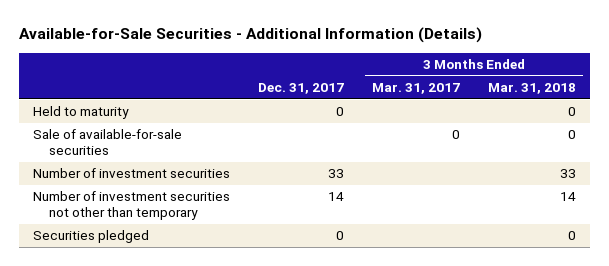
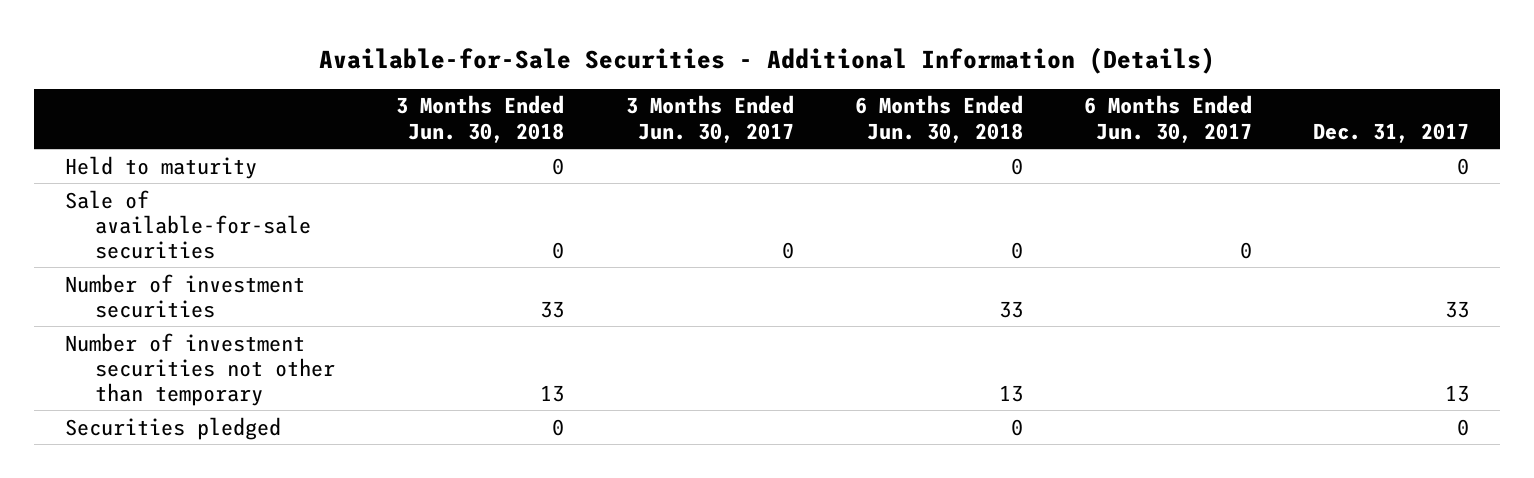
- | Dec. 31, 2017 | 3 Months Ended Mar. 31, 2017 | 3 Months Ended Mar. 31, 2018
+ | 3 Months Ended Jun. 30, 2018 | 3 Months Ended Jun. 30, 2017 | 6 Months Ended Jun. 30, 2018 | 6 Months Ended Jun. 30, 2017 | Dec. 31, 2017
- Number of investment securities not other than temporary | 14 | | 14
+ Number of investment securities not other than temporary | 13 | | 13 | | 13

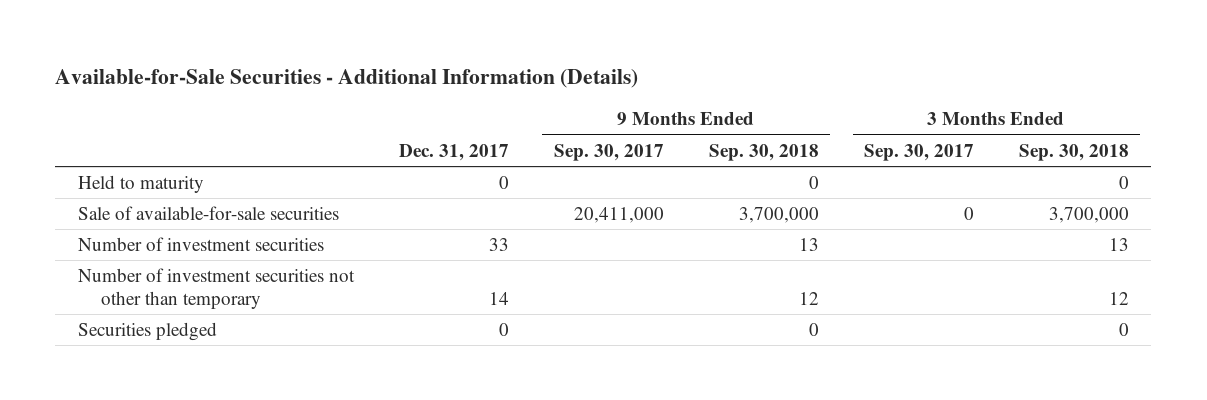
- | 3 Months Ended Jun. 30, 2018 | 3 Months Ended Jun. 30, 2017 | 6 Months Ended Jun. 30, 2018 | 6 Months Ended Jun. 30, 2017 | Dec. 31, 2017
+ | Dec. 31, 2017 | 9 Months Ended Sep. 30, 2017 | 9 Months Ended Sep. 30, 2018 | 3 Months Ended Sep. 30, 2017 | 3 Months Ended Sep. 30, 2018
- Number of investment securities not other than temporary | 13 | | 13 | | 13
+ Number of investment securities not other than temporary | 14 | | 12 | | 12

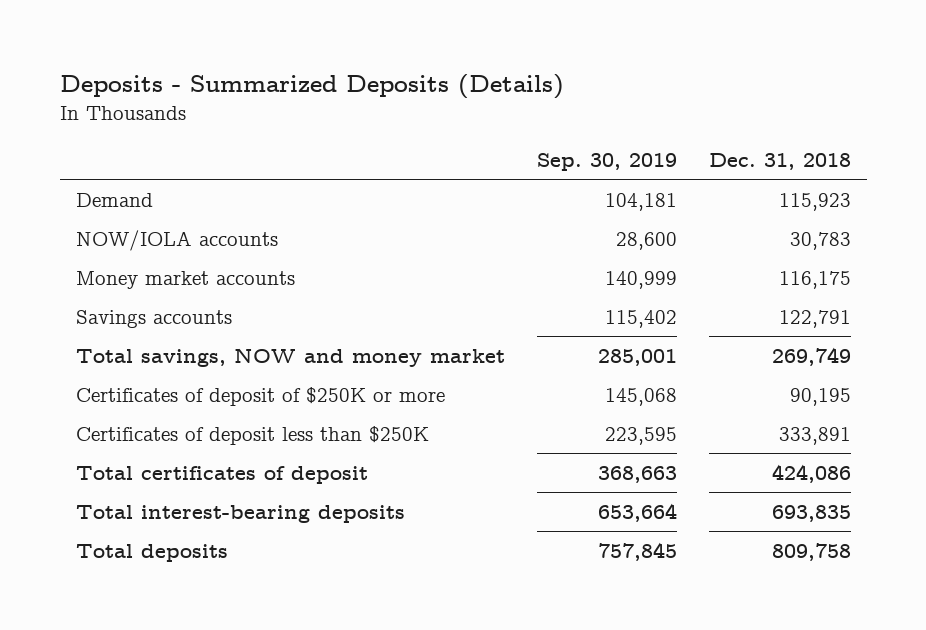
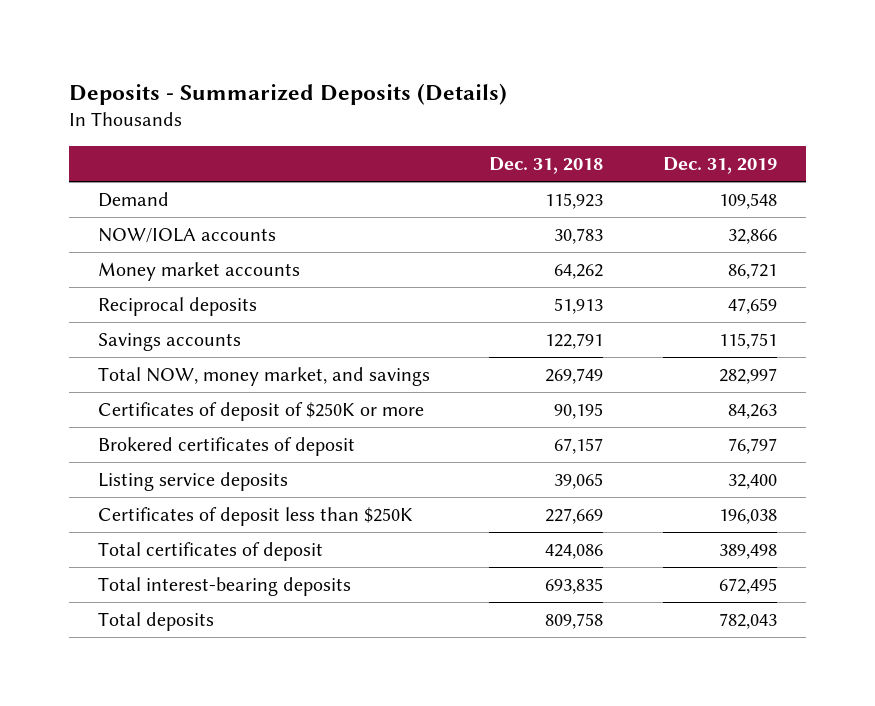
- | Sep. 30, 2019 | Dec. 31, 2018
+ | Dec. 31, 2018 | Dec. 31, 2019
- Money market accounts | 140,999 | 116,175
+ Money market accounts | 64,262 | 86,721
+ Reciprocal deposits | 51,913 | 47,659
- Total savings, NOW and money market | 285,001 | 269,749
+ Total NOW, money market, and savings | 269,749 | 282,997
- Certificates of deposit less than $250K | 223,595 | 333,891
+ Brokered certificates of deposit | 67,157 | 76,797
+ Listing service deposits | 39,065 | 32,400
+ Certificates of deposit less than $250K | 227,669 | 196,038

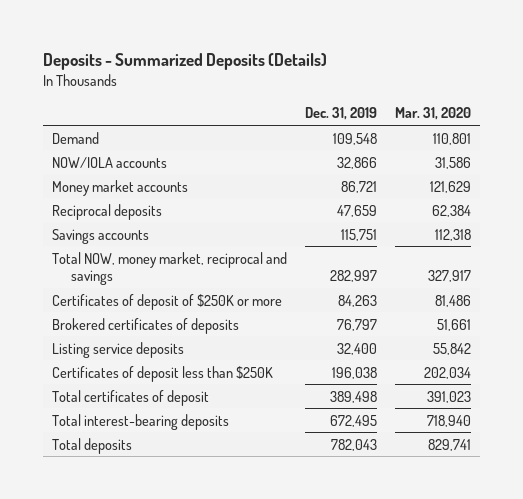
- | Dec. 31, 2018 | Dec. 31, 2019
+ | Dec. 31, 2019 | Mar. 31, 2020
- Total NOW, money market, and savings | 269,749 | 282,997
+ Total NOW, money market, reciprocal and savings | 282,997 | 327,917
- Brokered certificates of deposit | 67,157 | 76,797
+ Brokered certificates of deposits | 76,797 | 51,661

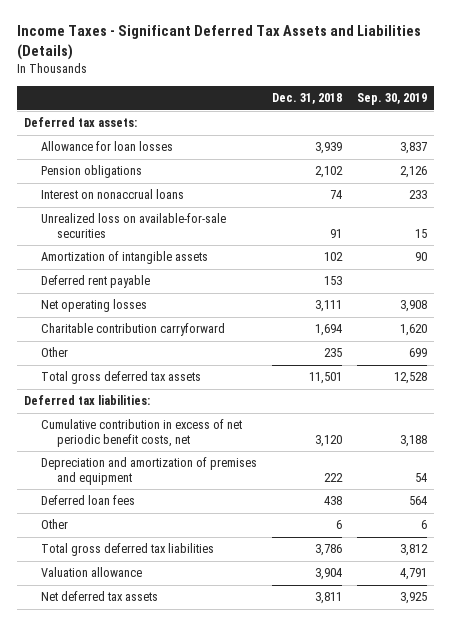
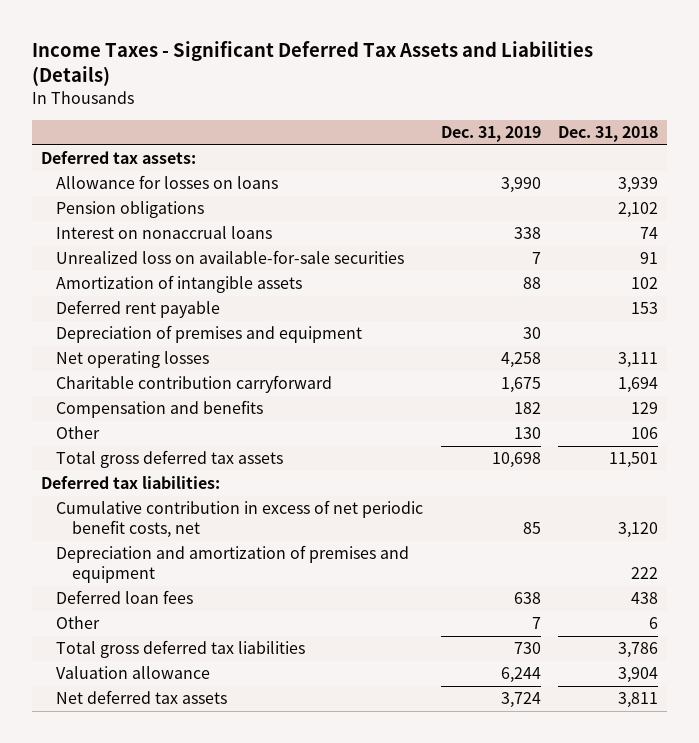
- | Dec. 31, 2018 | Sep. 30, 2019
+ | Dec. 31, 2019 | Dec. 31, 2018
- Allowance for loan losses | 3,939 | 3,837
+ Allowance for losses on loans | 3,990 | 3,939
+ Depreciation of premises and equipment | 30 |
- Other | 235 | 699
+ Compensation and benefits | 182 | 129
+ Other | 130 | 106

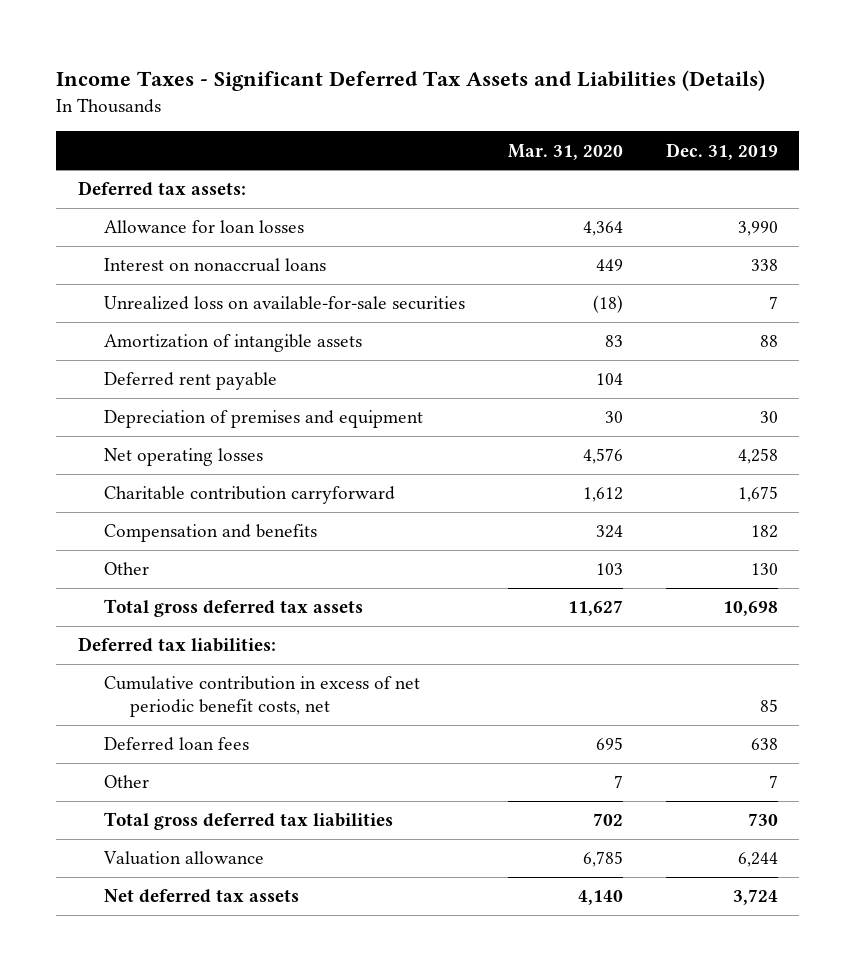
- | Dec. 31, 2019 | Dec. 31, 2018
+ | Mar. 31, 2020 | Dec. 31, 2019
- Allowance for losses on loans | 3,990 | 3,939
- Pension obligations | | 2,102
+ Allowance for loan losses | 4,364 | 3,990
- Depreciation and amortization of premises and equipment | | 222

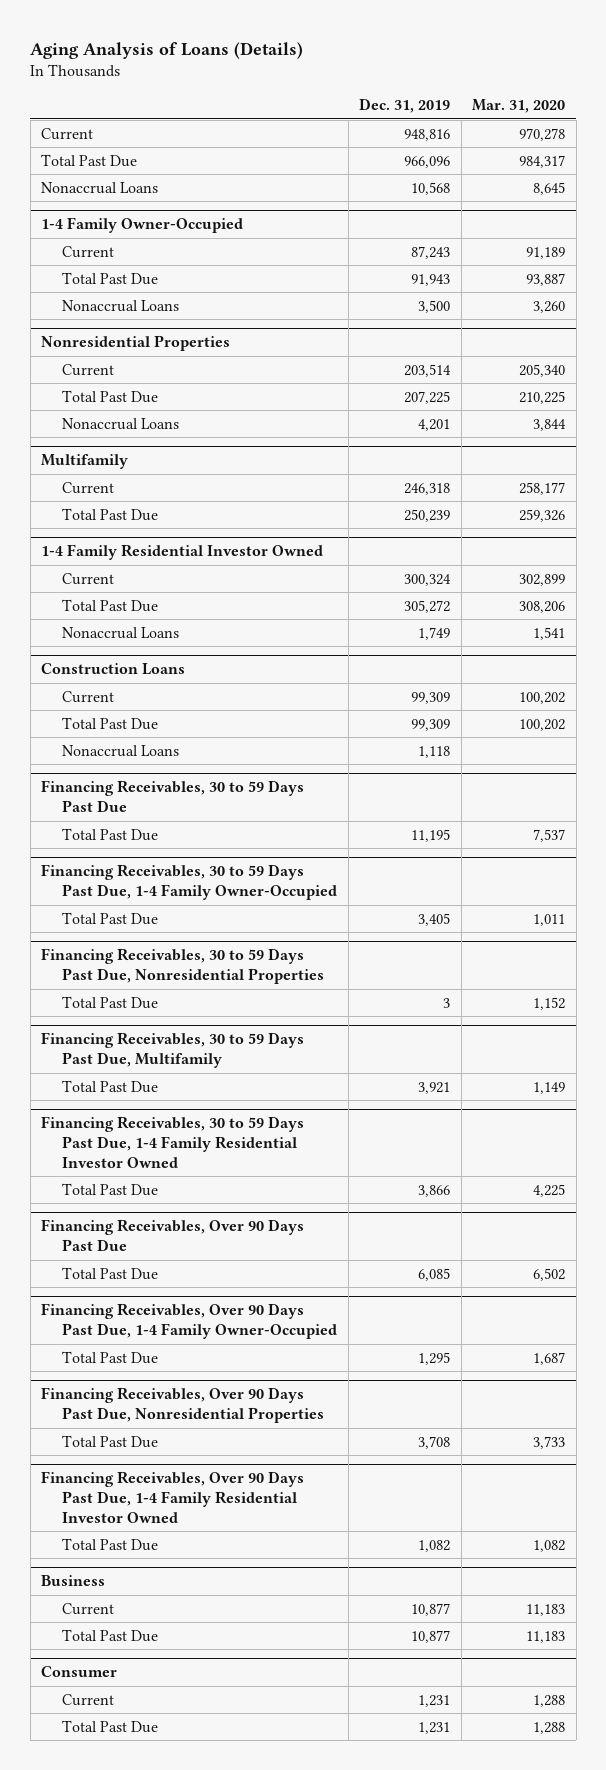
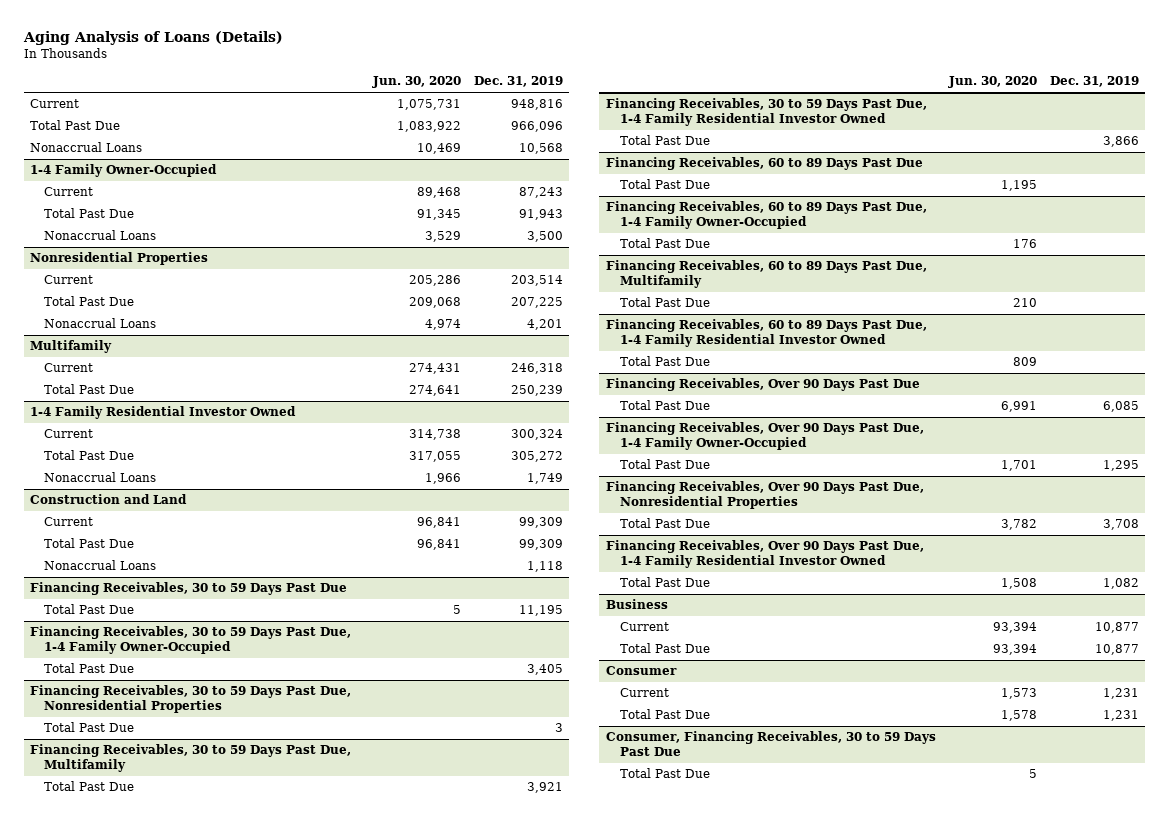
- | Dec. 31, 2019 | Mar. 31, 2020
+ | Jun. 30, 2020 | Dec. 31, 2019
- Construction Loans
+ Construction and Land
+ Financing Receivables, 60 to 89 Days Past Due
+ Total Past Due | 1,195 |
+ Financing Receivables, 60 to 89 Days Past Due, 1-4 Family Owner-Occupied
+ Total Past Due | 176 |
+ Financing Receivables, 60 to 89 Days Past Due, Multifamily
+ Total Past Due | 210 |
+ Financing Receivables, 60 to 89 Days Past Due, 1-4 Family Residential Investor Owned
+ Total Past Due | 809 |
+ Consumer, Financing Receivables, 30 to 59 Days Past Due
+ Total Past Due | 5 |

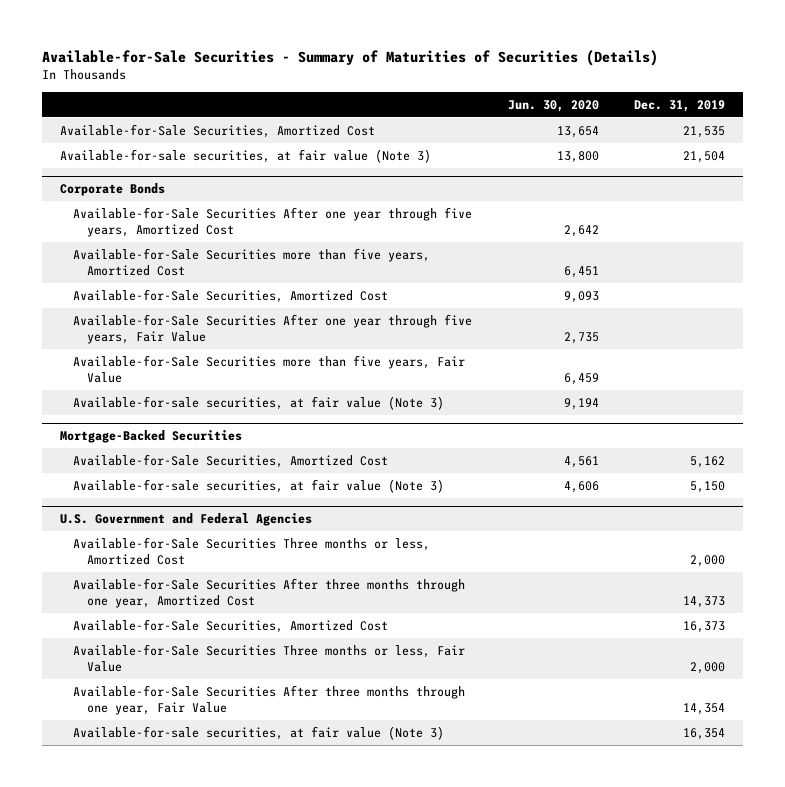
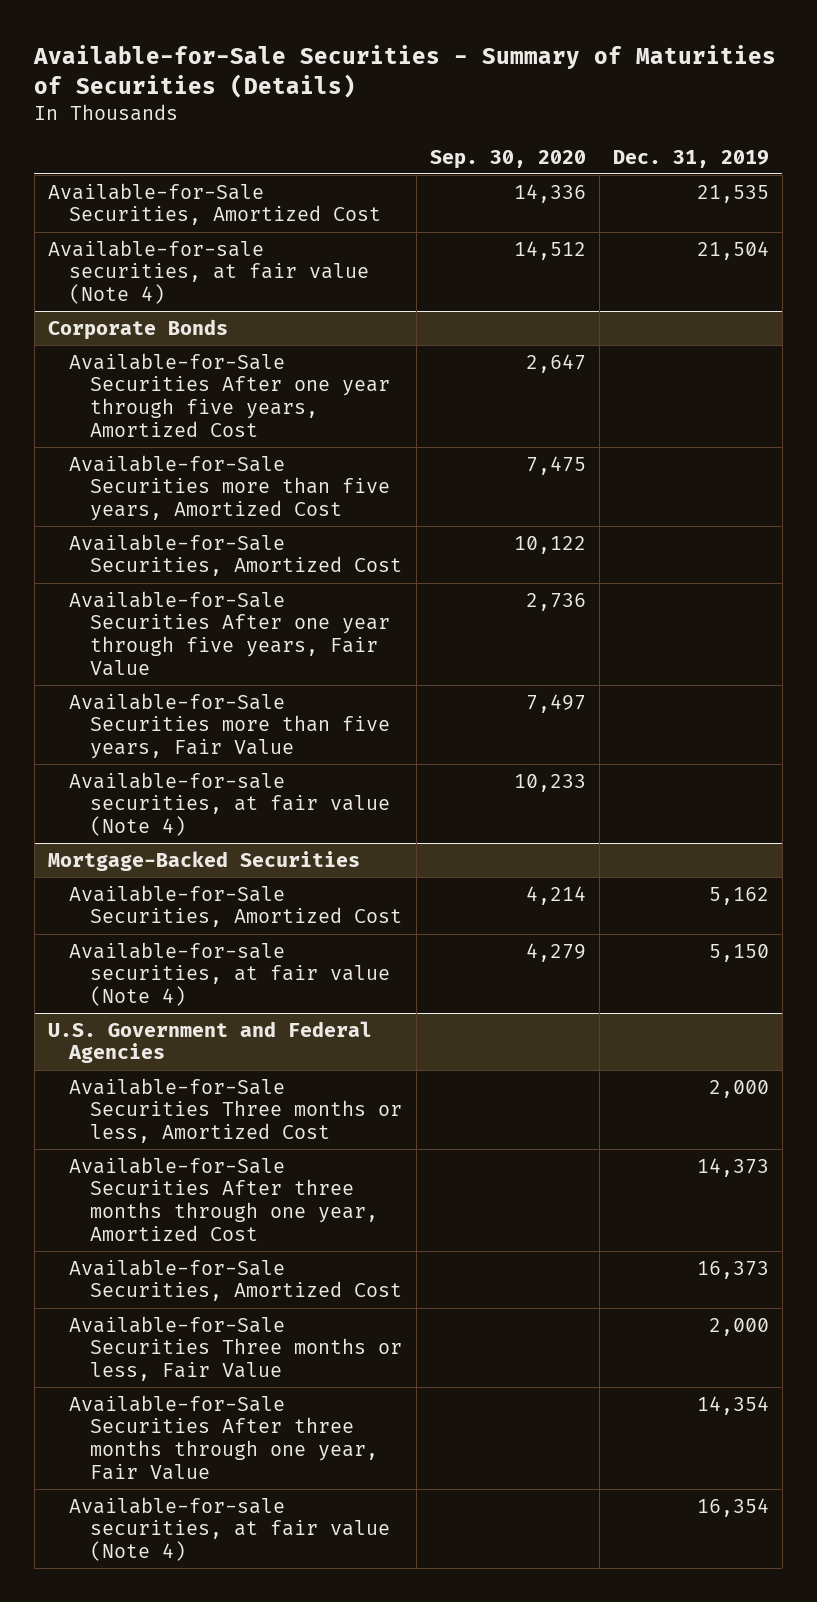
- | Jun. 30, 2020 | Dec. 31, 2019
+ | Sep. 30, 2020 | Dec. 31, 2019
- Available-for-sale securities, at fair value (Note 3) | 13,800 | 21,504
+ Available-for-sale securities, at fair value (Note 4) | 14,512 | 21,504
@ Corporate Bonds
- Available-for-sale securities, at fair value (Note 3) | 9,194 |
+ Available-for-sale securities, at fair value (Note 4) | 10,233 |
@ Mortgage-Backed Securities
- Available-for-sale securities, at fair value (Note 3) | 4,606 | 5,150
+ Available-for-sale securities, at fair value (Note 4) | 4,279 | 5,150
@ U.S. Government and Federal Agencies
- Available-for-sale securities, at fair value (Note 3) | | 16,354
+ Available-for-sale securities, at fair value (Note 4) | | 16,354

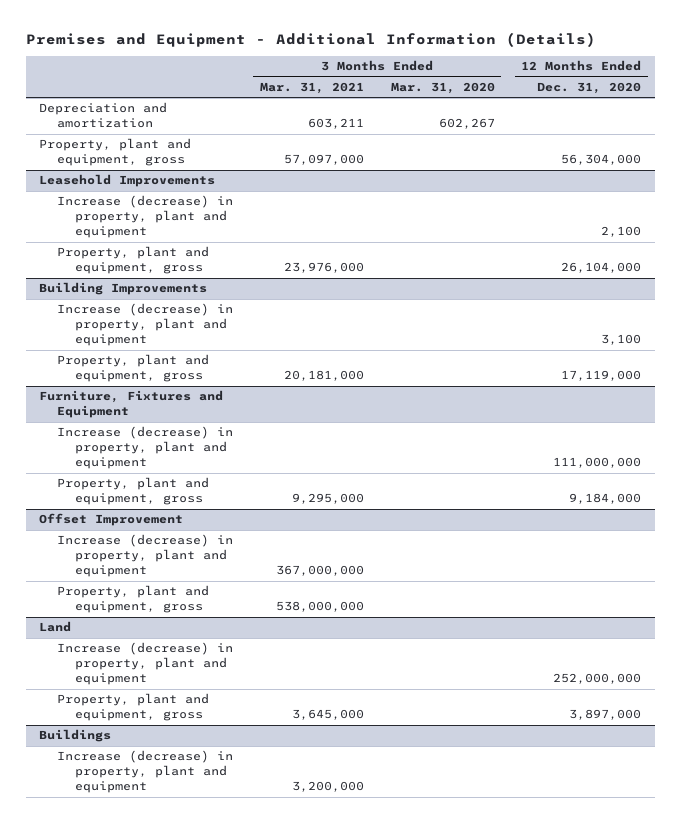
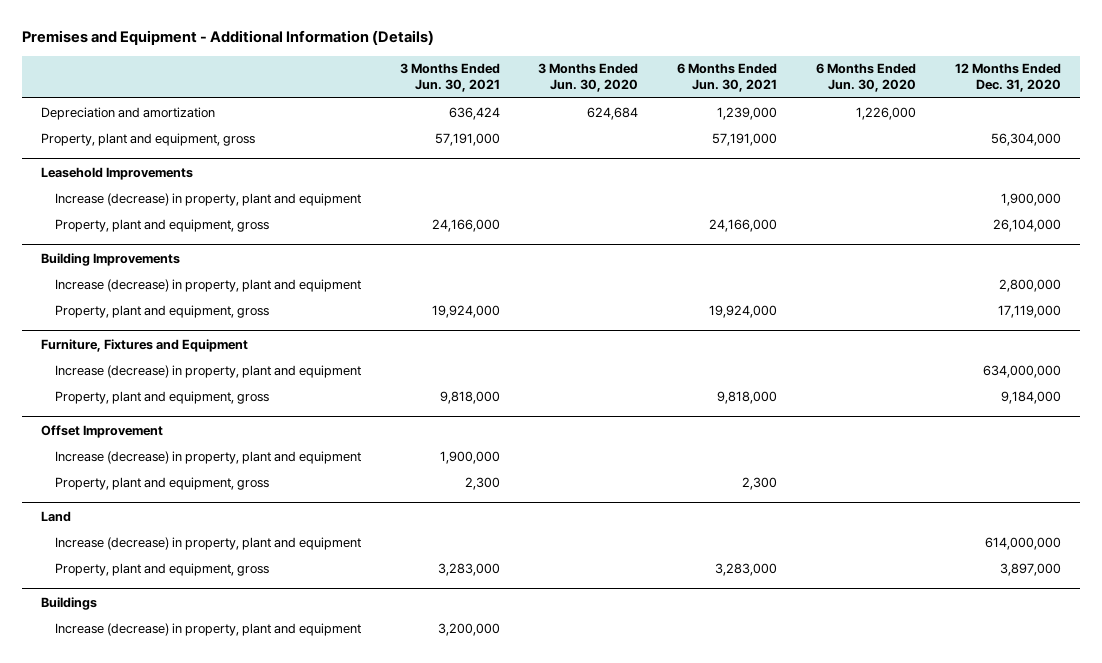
- | 3 Months Ended Mar. 31, 2021 | 3 Months Ended Mar. 31, 2020 | 12 Months Ended Dec. 31, 2020
+ | 3 Months Ended Jun. 30, 2021 | 3 Months Ended Jun. 30, 2020 | 6 Months Ended Jun. 30, 2021 | 6 Months Ended Jun. 30, 2020 | 12 Months Ended Dec. 31, 2020
@ Leasehold Improvements
- Increase (decrease) in property, plant and equipment | | | 2,100
+ Increase (decrease) in property, plant and equipment | | | | | 1,900,000
@ Building Improvements
- Increase (decrease) in property, plant and equipment | | | 3,100
+ Increase (decrease) in property, plant and equipment | | | | | 2,800,000
@ Furniture, Fixtures and Equipment
- Increase (decrease) in property, plant and equipment | | | 111,000,000
+ Increase (decrease) in property, plant and equipment | | | | | 634,000,000
@ Land
- Increase (decrease) in property, plant and equipment | | | 252,000,000
+ Increase (decrease) in property, plant and equipment | | | | | 614,000,000

